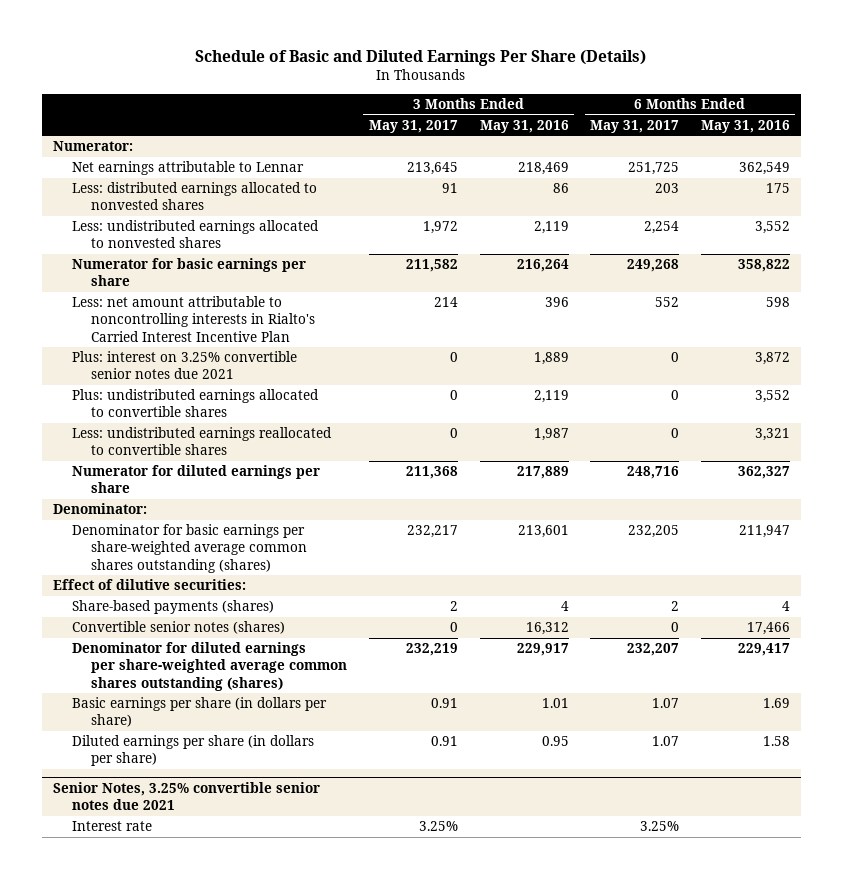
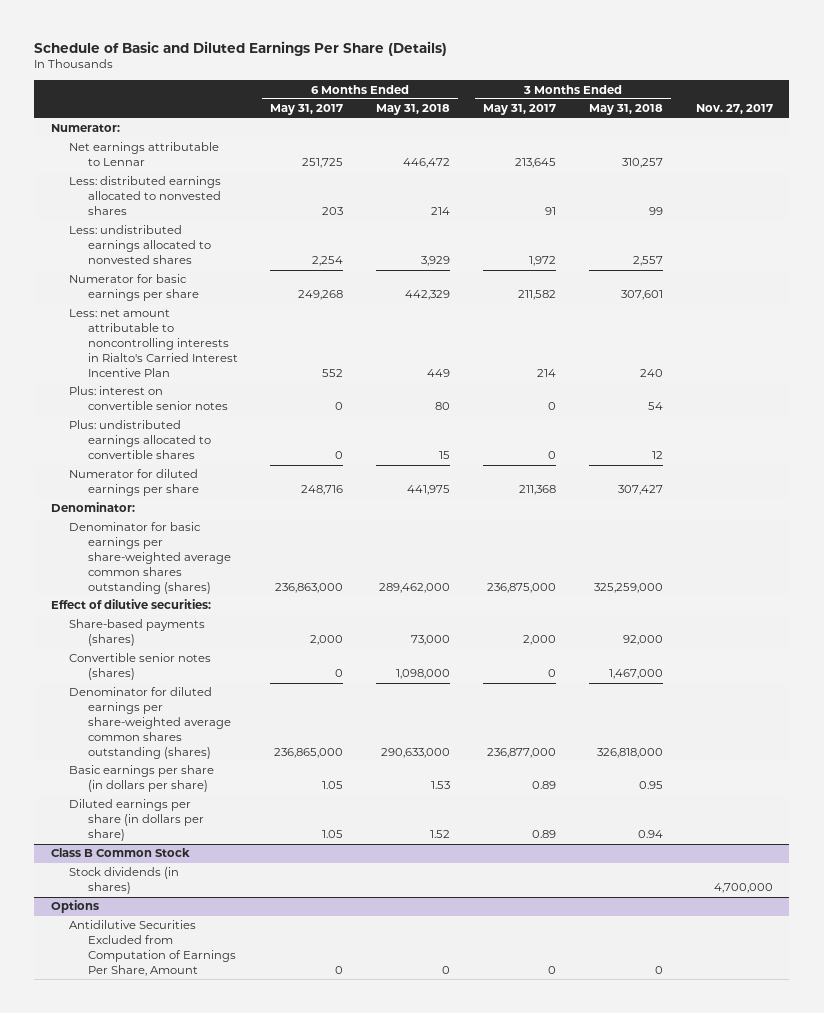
- | 3 Months Ended May 31, 2017 | 3 Months Ended May 31, 2016 | 6 Months Ended May 31, 2017 | 6 Months Ended May 31, 2016
+ | 6 Months Ended May 31, 2017 | 6 Months Ended May 31, 2018 | 3 Months Ended May 31, 2017 | 3 Months Ended May 31, 2018 | Nov. 27, 2017
- Plus: interest on 3.25% convertible senior notes due 2021 | 0 | 1,889 | 0 | 3,872
+ Plus: interest on convertible senior notes | 0 | 80 | 0 | 54 |
- Less: undistributed earnings reallocated to convertible shares | 0 | 1,987 | 0 | 3,321
- Denominator for basic earnings per share-weighted average common shares outstanding (shares) | 232,217 | 213,601 | 232,205 | 211,947
+ Denominator for basic earnings per share-weighted average common shares outstanding (shares) | 236,863,000 | 289,462,000 | 236,875,000 | 325,259,000 |
- Share-based payments (shares) | 2 | 4 | 2 | 4
+ Share-based payments (shares) | 2,000 | 73,000 | 2,000 | 92,000 |
- Denominator for diluted earnings per share-weighted average common shares outstanding (shares) | 232,219 | 229,917 | 232,207 | 229,417
- Basic earnings per share (in dollars per share) | 0.91 | 1.01 | 1.07 | 1.69
- Diluted earnings per share (in dollars per share) | 0.91 | 0.95 | 1.07 | 1.58
- Senior Notes, 3.25% convertible senior notes due 2021
- Interest rate | 3.25% | | 3.25% |
+ Denominator for diluted earnings per share-weighted average common shares outstanding (shares) | 236,865,000 | 290,633,000 | 236,877,000 | 326,818,000 |
+ Basic earnings per share (in dollars per share) | 1.05 | 1.53 | 0.89 | 0.95 |
+ Diluted earnings per share (in dollars per share) | 1.05 | 1.52 | 0.89 | 0.94 |
+ Class B Common Stock
+ Stock dividends (in shares) | | | | | 4,700,000
+ Options
+ Antidilutive Securities Excluded from Computation of Earnings Per Share, Amount | 0 | 0 | 0 | 0 |

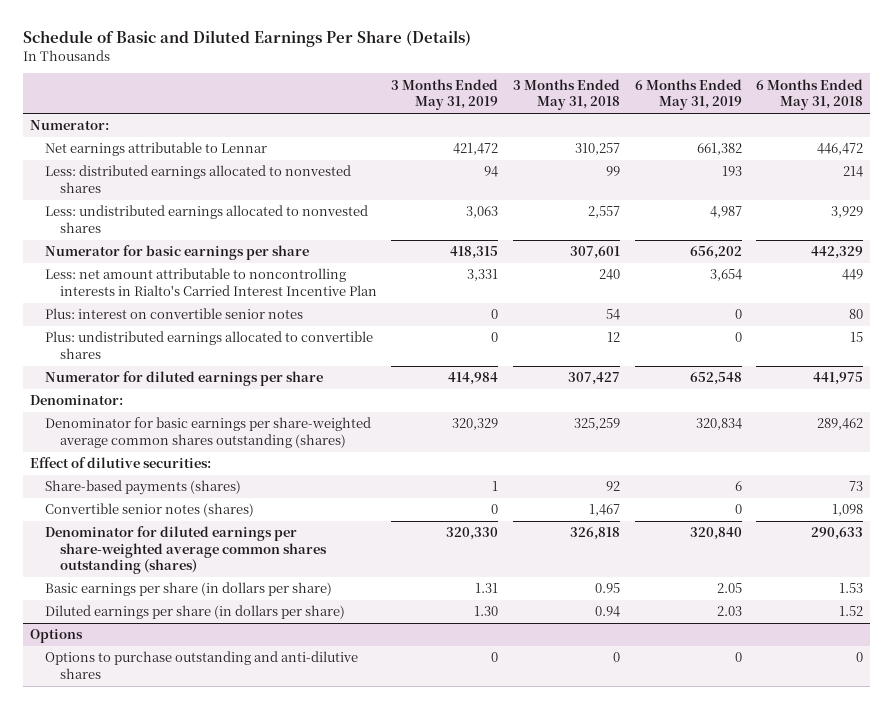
- | 6 Months Ended May 31, 2017 | 6 Months Ended May 31, 2018 | 3 Months Ended May 31, 2017 | 3 Months Ended May 31, 2018 | Nov. 27, 2017
+ | 3 Months Ended May 31, 2019 | 3 Months Ended May 31, 2018 | 6 Months Ended May 31, 2019 | 6 Months Ended May 31, 2018
- Denominator for basic earnings per share-weighted average common shares outstanding (shares) | 236,863,000 | 289,462,000 | 236,875,000 | 325,259,000 |
+ Denominator for basic earnings per share-weighted average common shares outstanding (shares) | 320,329 | 325,259 | 320,834 | 289,462
- Share-based payments (shares) | 2,000 | 73,000 | 2,000 | 92,000 |
- Convertible senior notes (shares) | 0 | 1,098,000 | 0 | 1,467,000 |
- Denominator for diluted earnings per share-weighted average common shares outstanding (shares) | 236,865,000 | 290,633,000 | 236,877,000 | 326,818,000 |
+ Share-based payments (shares) | 1 | 92 | 6 | 73
+ Convertible senior notes (shares) | 0 | 1,467 | 0 | 1,098
+ Denominator for diluted earnings per share-weighted average common shares outstanding (shares) | 320,330 | 326,818 | 320,840 | 290,633
- Class B Common Stock
- Stock dividends (in shares) | | | | | 4,700,000
@ Options
- Antidilutive Securities Excluded from Computation of Earnings Per Share, Amount | 0 | 0 | 0 | 0 |
+ Options to purchase outstanding and anti-dilutive shares | 0 | 0 | 0 | 0

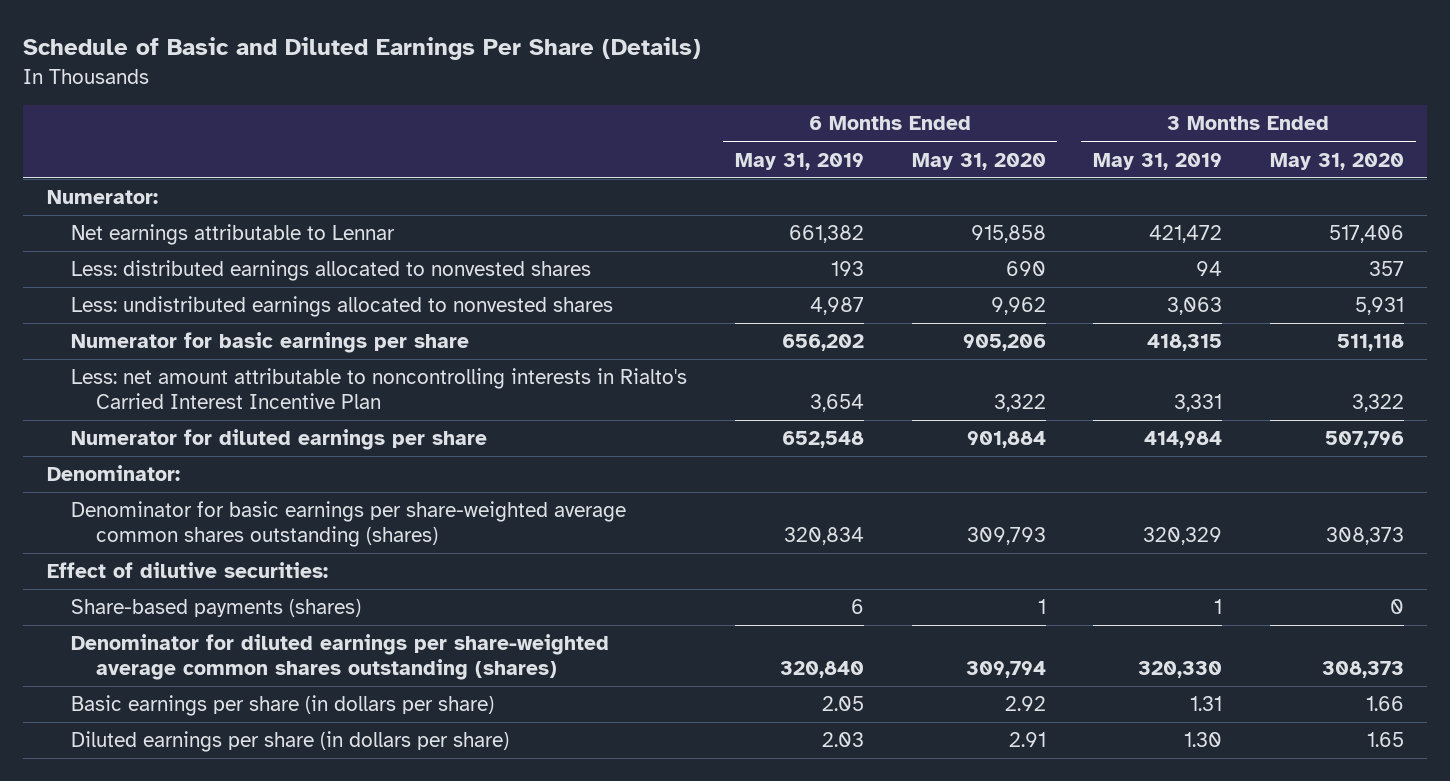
- | 3 Months Ended May 31, 2019 | 3 Months Ended May 31, 2018 | 6 Months Ended May 31, 2019 | 6 Months Ended May 31, 2018
+ | 6 Months Ended May 31, 2019 | 6 Months Ended May 31, 2020 | 3 Months Ended May 31, 2019 | 3 Months Ended May 31, 2020
- Plus: interest on convertible senior notes | 0 | 54 | 0 | 80
- Plus: undistributed earnings allocated to convertible shares | 0 | 12 | 0 | 15
- Convertible senior notes (shares) | 0 | 1,467 | 0 | 1,098
- Options
- Options to purchase outstanding and anti-dilutive shares | 0 | 0 | 0 | 0

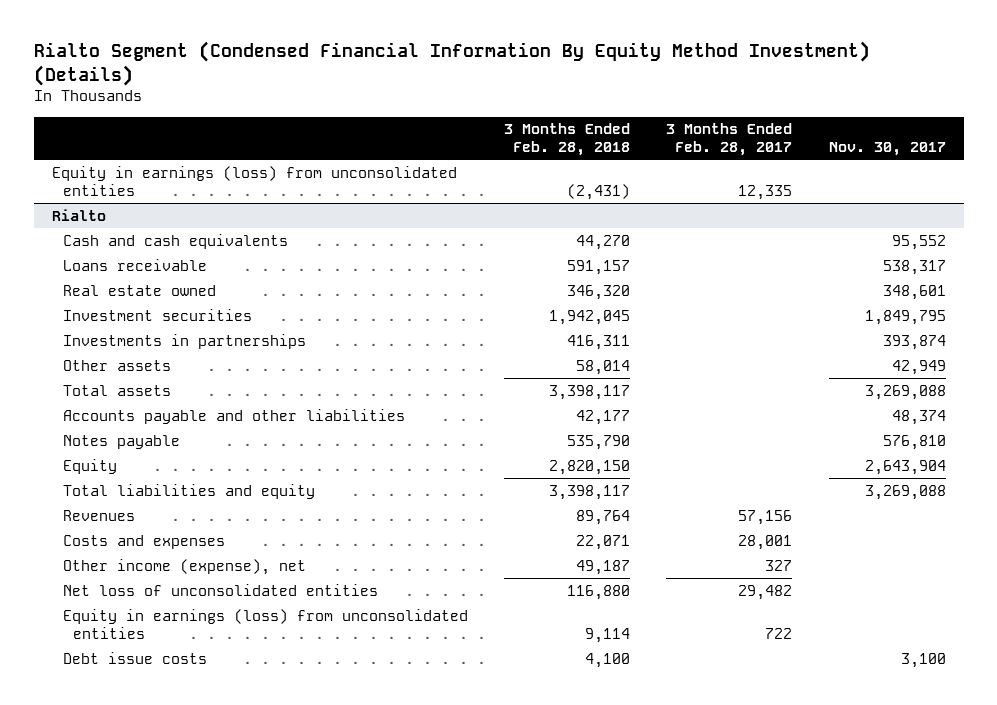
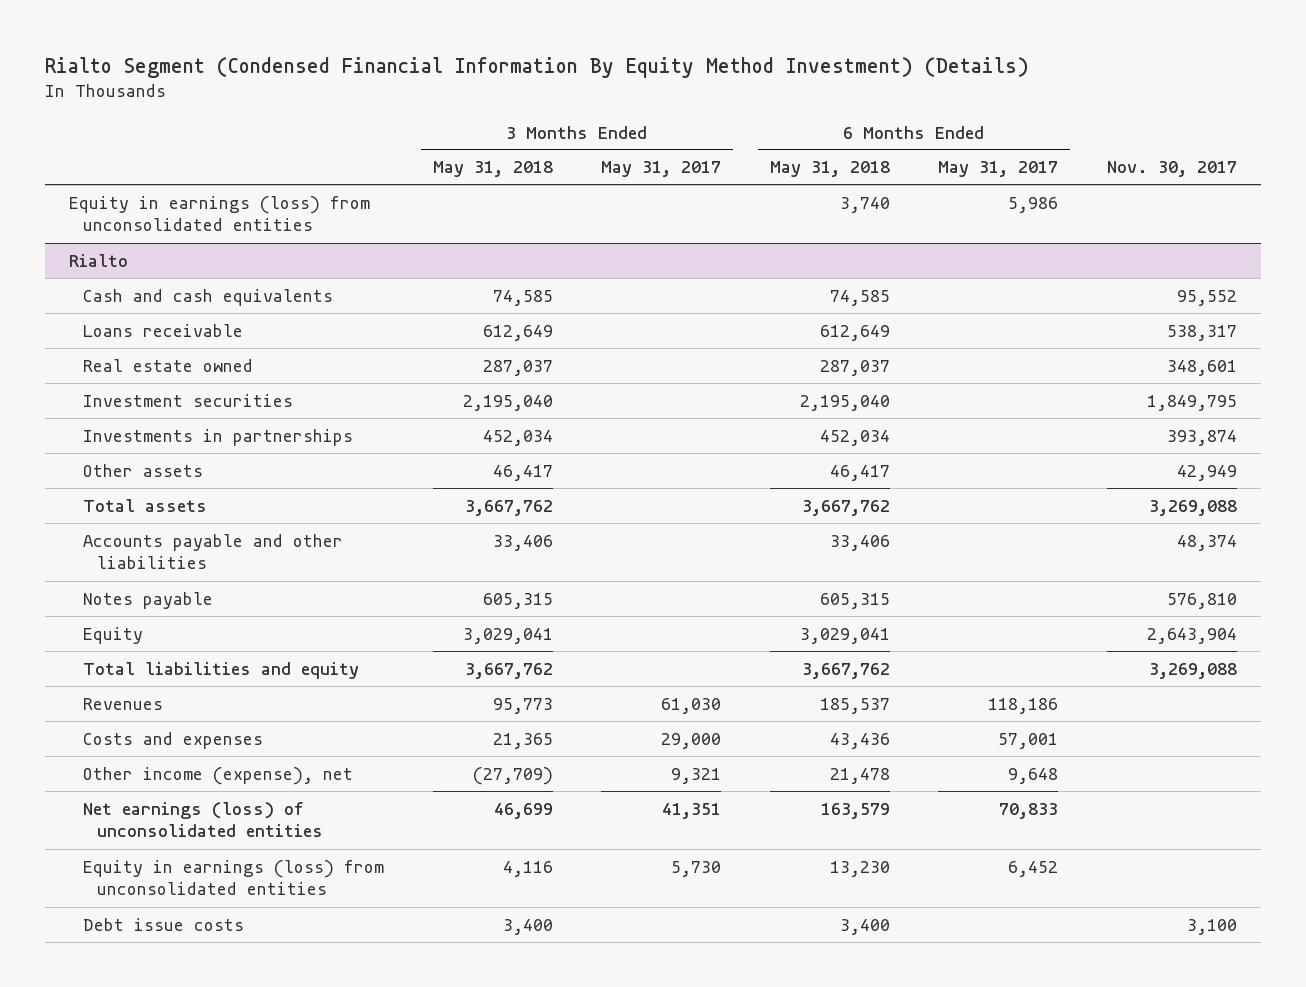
- | 3 Months Ended Feb. 28, 2018 | 3 Months Ended Feb. 28, 2017 | Nov. 30, 2017
+ | 3 Months Ended May 31, 2018 | 3 Months Ended May 31, 2017 | 6 Months Ended May 31, 2018 | 6 Months Ended May 31, 2017 | Nov. 30, 2017
@ Rialto
- Net loss of unconsolidated entities | 116,880 | 29,482 |
+ Net earnings (loss) of unconsolidated entities | 46,699 | 41,351 | 163,579 | 70,833 |

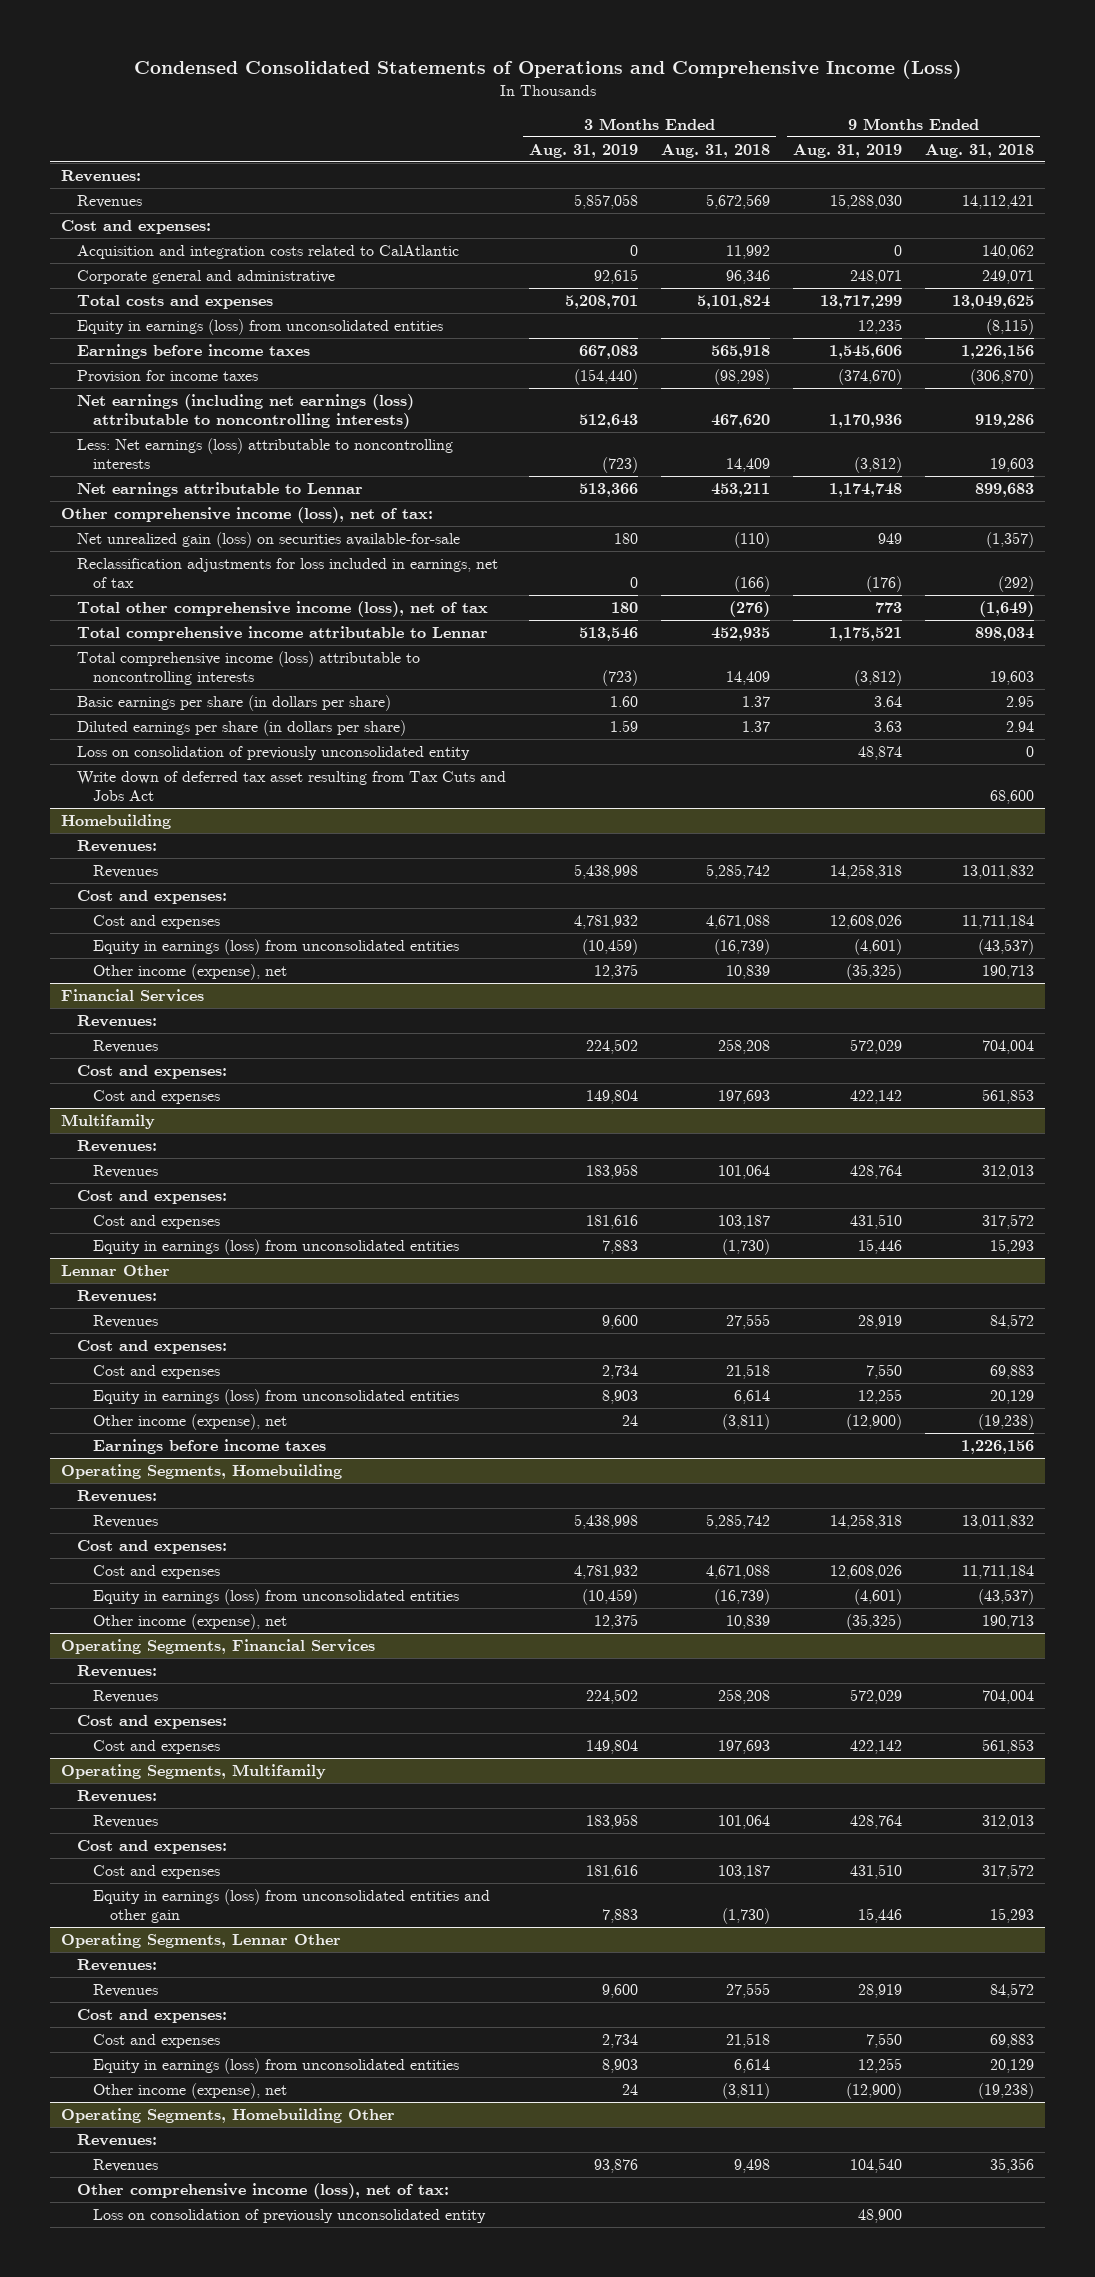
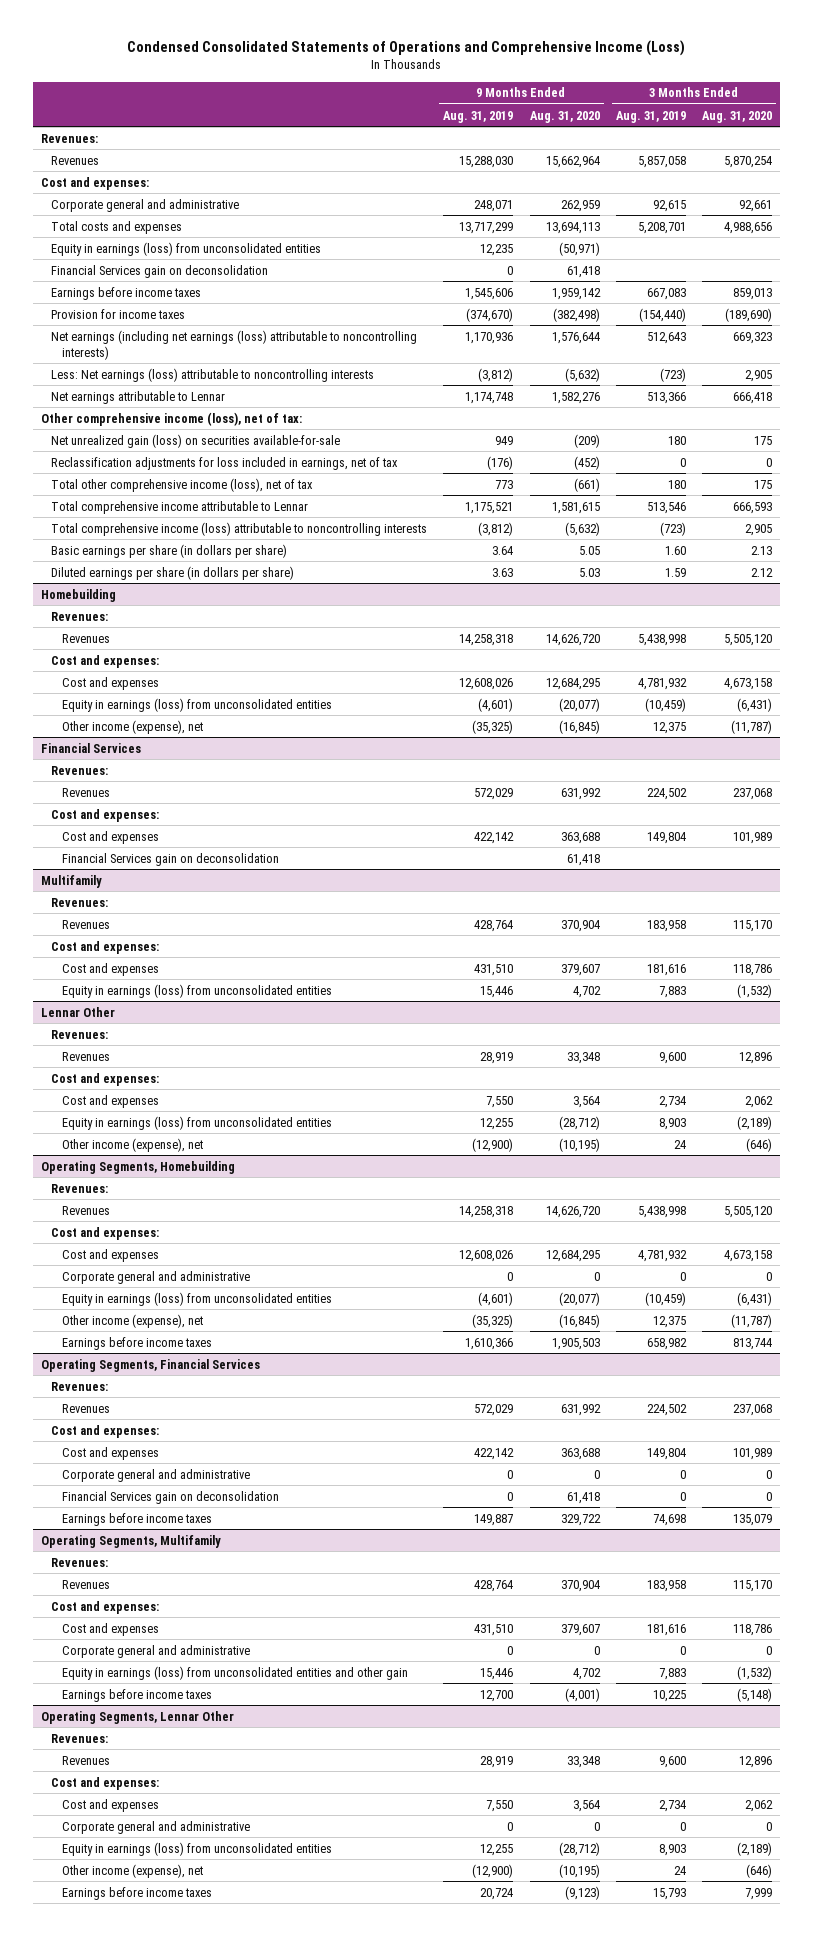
- | 3 Months Ended Aug. 31, 2019 | 3 Months Ended Aug. 31, 2018 | 9 Months Ended Aug. 31, 2019 | 9 Months Ended Aug. 31, 2018
+ | 9 Months Ended Aug. 31, 2019 | 9 Months Ended Aug. 31, 2020 | 3 Months Ended Aug. 31, 2019 | 3 Months Ended Aug. 31, 2020
- Acquisition and integration costs related to CalAtlantic | 0 | 11,992 | 0 | 140,062
+ Financial Services gain on deconsolidation | 0 | 61,418 | |
- Loss on consolidation of previously unconsolidated entity | | | 48,874 | 0
- Write down of deferred tax asset resulting from Tax Cuts and Jobs Act | | | | 68,600
@ Financial Services
+ Financial Services gain on deconsolidation | | 61,418 | |
@ Lennar Other
- Earnings before income taxes | | | | 1,226,156
@ Operating Segments, Homebuilding
+ Corporate general and administrative | 0 | 0 | 0 | 0
+ Earnings before income taxes | 1,610,366 | 1,905,503 | 658,982 | 813,744
@ Operating Segments, Financial Services
+ Corporate general and administrative | 0 | 0 | 0 | 0
+ Financial Services gain on deconsolidation | 0 | 61,418 | 0 | 0
+ Earnings before income taxes | 149,887 | 329,722 | 74,698 | 135,079
@ Operating Segments, Multifamily
+ Corporate general and administrative | 0 | 0 | 0 | 0
+ Earnings before income taxes | 12,700 | (4,001) | 10,225 | (5,148)
@ Operating Segments, Lennar Other
+ Corporate general and administrative | 0 | 0 | 0 | 0
- Operating Segments, Homebuilding Other
- Revenues:
- Revenues | 93,876 | 9,498 | 104,540 | 35,356
- Other comprehensive income (loss), net of tax:
- Loss on consolidation of previously unconsolidated entity | | | 48,900 |
@ Operating Segments, Lennar Other
+ Earnings before income taxes | 20,724 | (9,123) | 15,793 | 7,999

